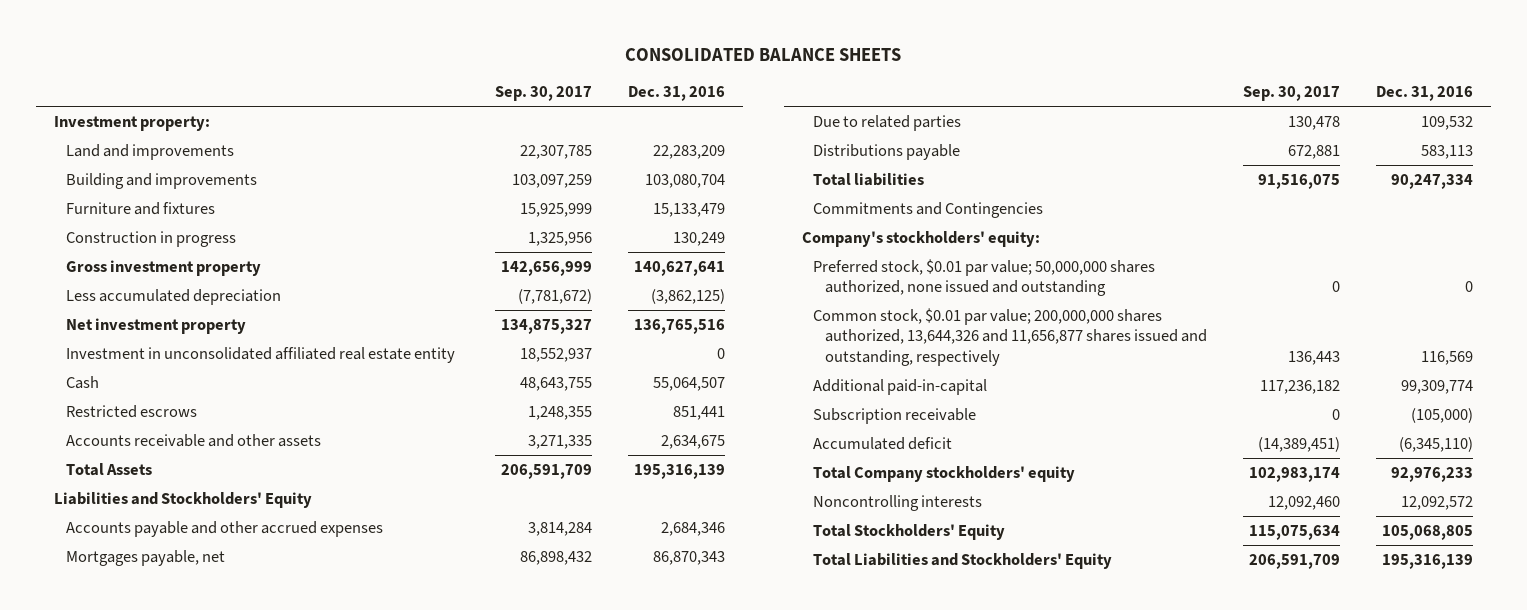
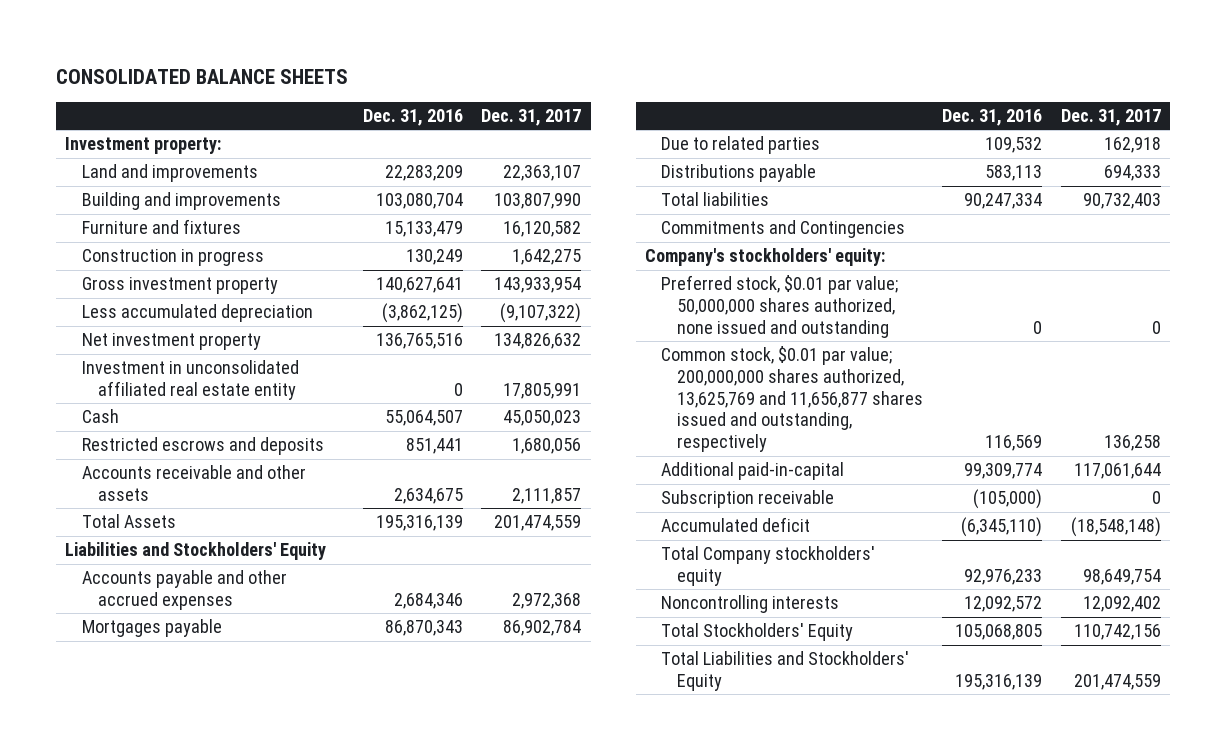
- | Sep. 30, 2017 | Dec. 31, 2016
+ | Dec. 31, 2016 | Dec. 31, 2017
- Restricted escrows | 1,248,355 | 851,441
+ Restricted escrows and deposits | 851,441 | 1,680,056
- Mortgages payable, net | 86,898,432 | 86,870,343
+ Mortgages payable | 86,870,343 | 86,902,784
- Common stock, $0.01 par value; 200,000,000 shares authorized, 13,644,326 and 11,656,877 shares issued and outstanding, respectively | 136,443 | 116,569
+ Common stock, $0.01 par value; 200,000,000 shares authorized, 13,625,769 and 11,656,877 shares issued and outstanding, respectively | 116,569 | 136,258

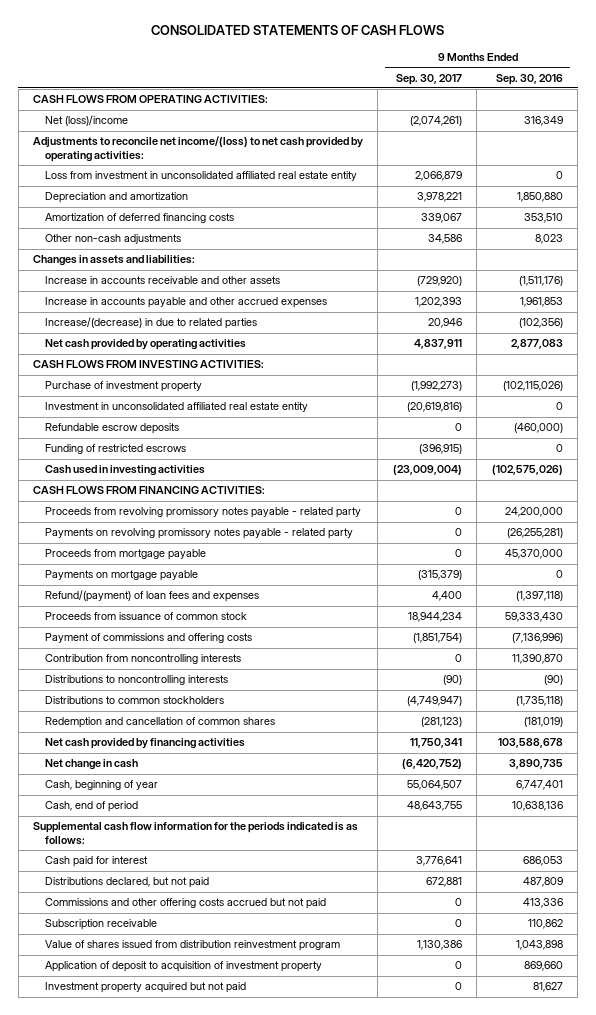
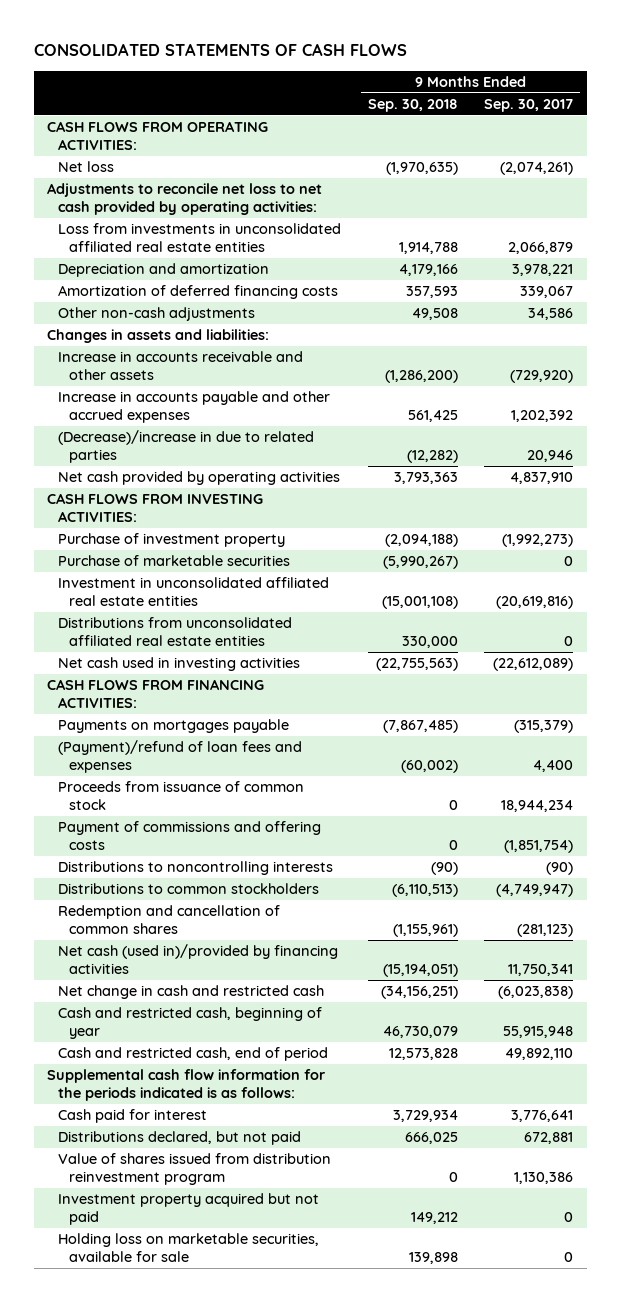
- | 9 Months Ended Sep. 30, 2017 | 9 Months Ended Sep. 30, 2016
+ | 9 Months Ended Sep. 30, 2018 | 9 Months Ended Sep. 30, 2017
- Net (loss)/income | (2,074,261) | 316,349
- Adjustments to reconcile net income/(loss) to net cash provided by operating activities:
- Loss from investment in unconsolidated affiliated real estate entity | 2,066,879 | 0
+ Net loss | (1,970,635) | (2,074,261)
+ Adjustments to reconcile net loss to net cash provided by operating activities:
+ Loss from investments in unconsolidated affiliated real estate entities | 1,914,788 | 2,066,879
- Increase in accounts payable and other accrued expenses | 1,202,393 | 1,961,853
- Increase/(decrease) in due to related parties | 20,946 | (102,356)
- Net cash provided by operating activities | 4,837,911 | 2,877,083
+ Increase in accounts payable and other accrued expenses | 561,425 | 1,202,392
+ (Decrease)/increase in due to related parties | (12,282) | 20,946
+ Net cash provided by operating activities | 3,793,363 | 4,837,910
- Investment in unconsolidated affiliated real estate entity | (20,619,816) | 0
- Refundable escrow deposits | 0 | (460,000)
- Funding of restricted escrows | (396,915) | 0
- Cash used in investing activities | (23,009,004) | (102,575,026)
+ Purchase of marketable securities | (5,990,267) | 0
+ Investment in unconsolidated affiliated real estate entities | (15,001,108) | (20,619,816)
+ Distributions from unconsolidated affiliated real estate entities | 330,000 | 0
+ Net cash used in investing activities | (22,755,563) | (22,612,089)
- Proceeds from revolving promissory notes payable - related party | 0 | 24,200,000
- Payments on revolving promissory notes payable - related party | 0 | (26,255,281)
- Proceeds from mortgage payable | 0 | 45,370,000
- Payments on mortgage payable | (315,379) | 0
- Refund/(payment) of loan fees and expenses | 4,400 | (1,397,118)
+ Payments on mortgages payable | (7,867,485) | (315,379)
+ (Payment)/refund of loan fees and expenses | (60,002) | 4,400
- Contribution from noncontrolling interests | 0 | 11,390,870
- Net cash provided by financing activities | 11,750,341 | 103,588,678
- Net change in cash | (6,420,752) | 3,890,735
- Cash, beginning of year | 55,064,507 | 6,747,401
- Cash, end of period | 48,643,755 | 10,638,136
+ Net cash (used in)/provided by financing activities | (15,194,051) | 11,750,341
+ Net change in cash and restricted cash | (34,156,251) | (6,023,838)
+ Cash and restricted cash, beginning of year | 46,730,079 | 55,915,948
+ Cash and restricted cash, end of period | 12,573,828 | 49,892,110
- Commissions and other offering costs accrued but not paid | 0 | 413,336
- Subscription receivable | 0 | 110,862
- Application of deposit to acquisition of investment property | 0 | 869,660
+ Holding loss on marketable securities, available for sale | 139,898 | 0

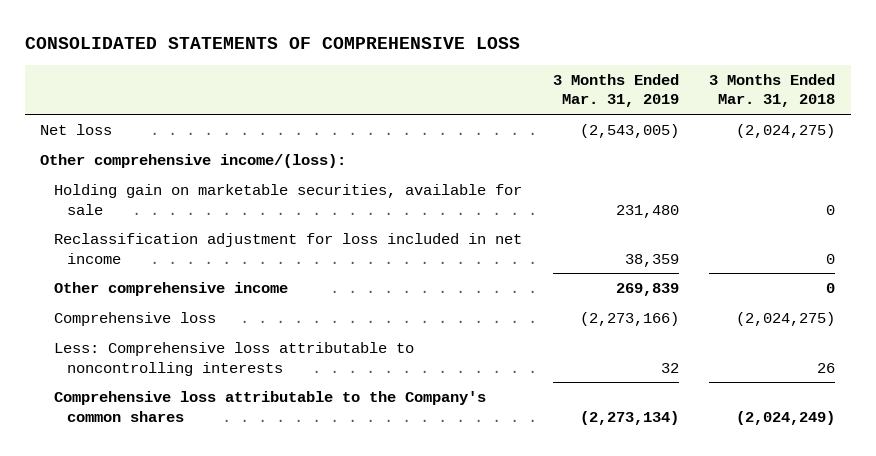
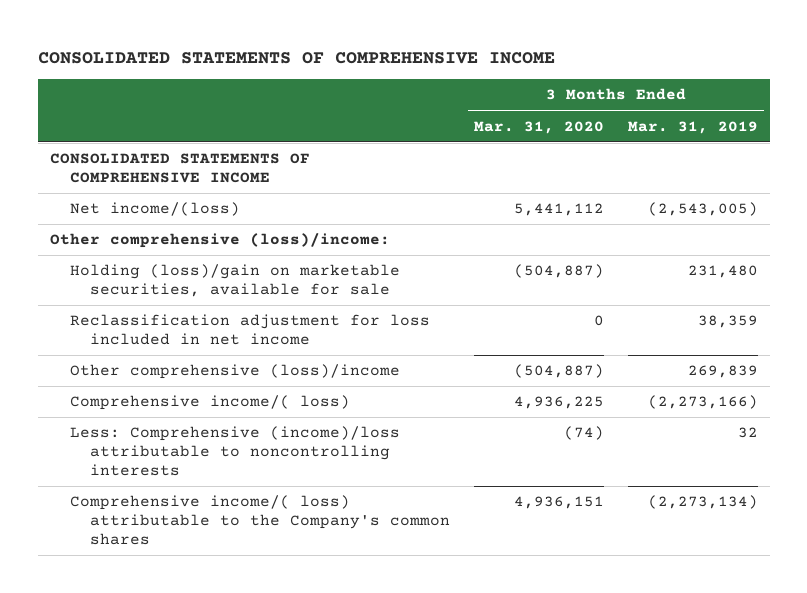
- CONSOLIDATED STATEMENTS OF COMPREHENSIVE LOSS
+ CONSOLIDATED STATEMENTS OF COMPREHENSIVE INCOME
- | 3 Months Ended Mar. 31, 2019 | 3 Months Ended Mar. 31, 2018
+ | 3 Months Ended Mar. 31, 2020 | 3 Months Ended Mar. 31, 2019
- Net loss | (2,543,005) | (2,024,275)
- Other comprehensive income/(loss):
- Holding gain on marketable securities, available for sale | 231,480 | 0
+ CONSOLIDATED STATEMENTS OF COMPREHENSIVE INCOME
+ Net income/(loss) | 5,441,112 | (2,543,005)
+ Other comprehensive (loss)/income:
+ Holding (loss)/gain on marketable securities, available for sale | (504,887) | 231,480
- Other comprehensive income | 269,839 | 0
- Comprehensive loss | (2,273,166) | (2,024,275)
- Less: Comprehensive loss attributable to noncontrolling interests | 32 | 26
- Comprehensive loss attributable to the Company's common shares | (2,273,134) | (2,024,249)
+ Other comprehensive (loss)/income | (504,887) | 269,839
+ Comprehensive income/( loss) | 4,936,225 | (2,273,166)
+ Less: Comprehensive (income)/loss attributable to noncontrolling interests | (74) | 32
+ Comprehensive income/( loss) attributable to the Company's common shares | 4,936,151 | (2,273,134)

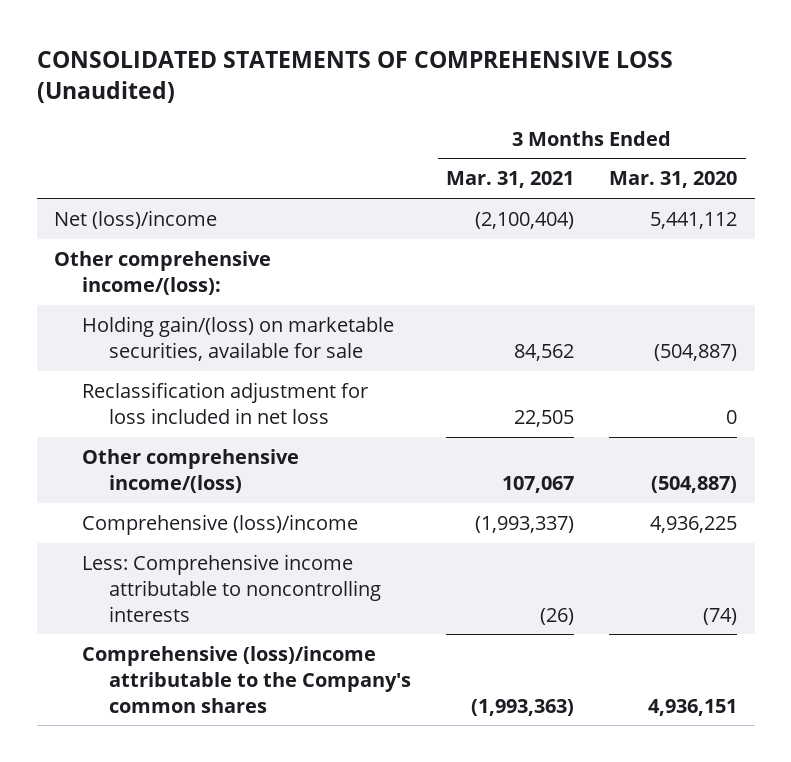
- CONSOLIDATED STATEMENTS OF COMPREHENSIVE INCOME
+ CONSOLIDATED STATEMENTS OF COMPREHENSIVE LOSS (Unaudited)
- | 3 Months Ended Mar. 31, 2020 | 3 Months Ended Mar. 31, 2019
+ | 3 Months Ended Mar. 31, 2021 | 3 Months Ended Mar. 31, 2020
- CONSOLIDATED STATEMENTS OF COMPREHENSIVE INCOME
- Net income/(loss) | 5,441,112 | (2,543,005)
- Other comprehensive (loss)/income:
- Holding (loss)/gain on marketable securities, available for sale | (504,887) | 231,480
- Reclassification adjustment for loss included in net income | 0 | 38,359
- Other comprehensive (loss)/income | (504,887) | 269,839
- Comprehensive income/( loss) | 4,936,225 | (2,273,166)
- Less: Comprehensive (income)/loss attributable to noncontrolling interests | (74) | 32
- Comprehensive income/( loss) attributable to the Company's common shares | 4,936,151 | (2,273,134)
+ Net (loss)/income | (2,100,404) | 5,441,112
+ Other comprehensive income/(loss):
+ Holding gain/(loss) on marketable securities, available for sale | 84,562 | (504,887)
+ Reclassification adjustment for loss included in net loss | 22,505 | 0
+ Other comprehensive income/(loss) | 107,067 | (504,887)
+ Comprehensive (loss)/income | (1,993,337) | 4,936,225
+ Less: Comprehensive income attributable to noncontrolling interests | (26) | (74)
+ Comprehensive (loss)/income attributable to the Company's common shares | (1,993,363) | 4,936,151

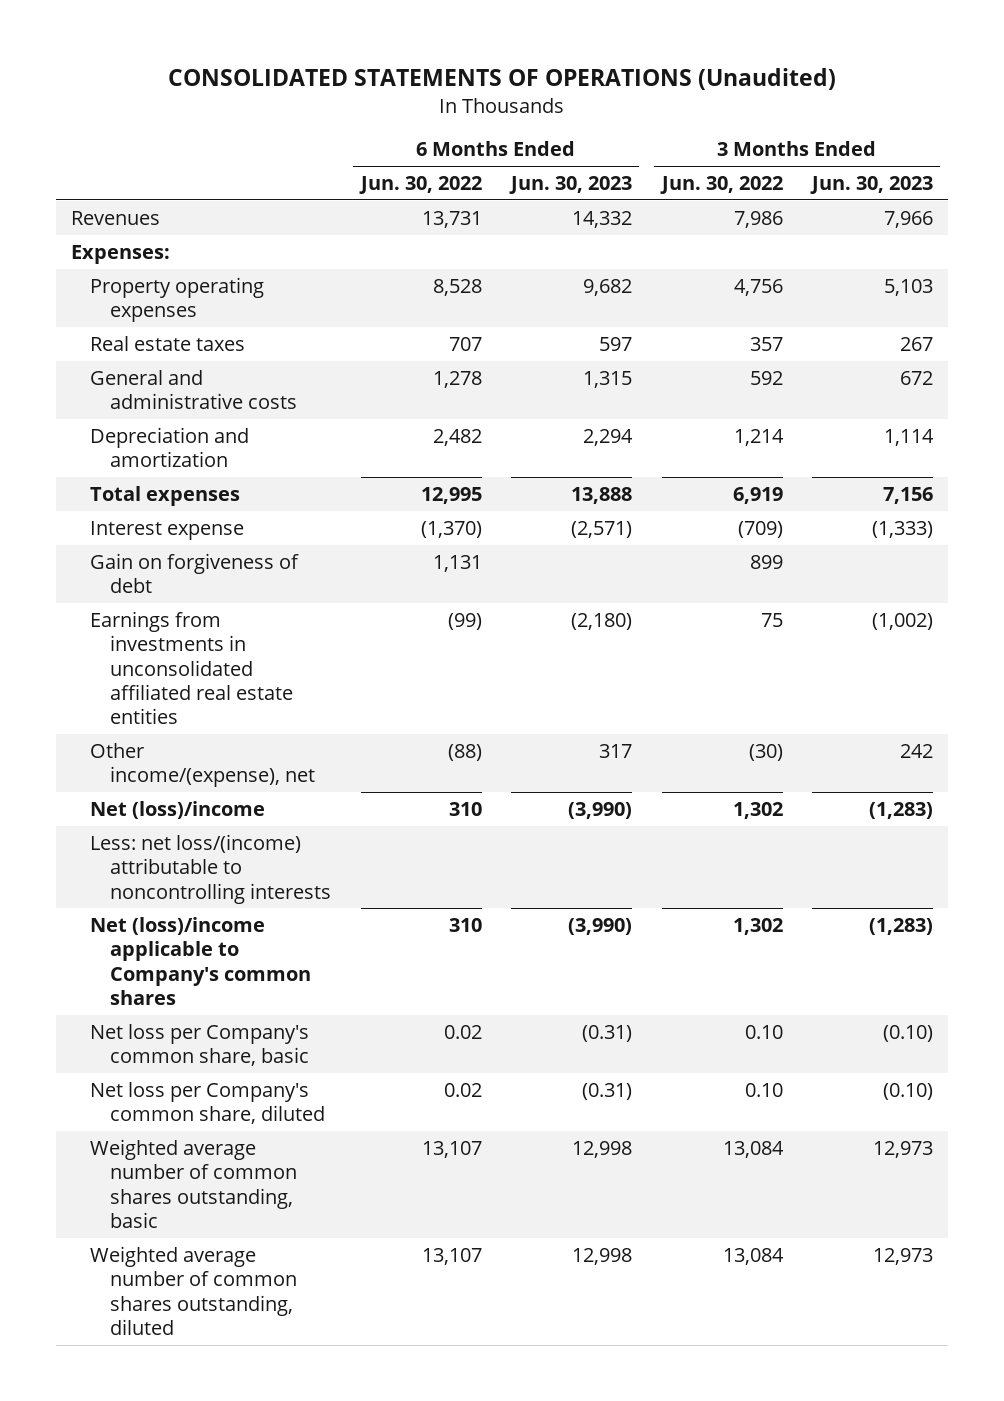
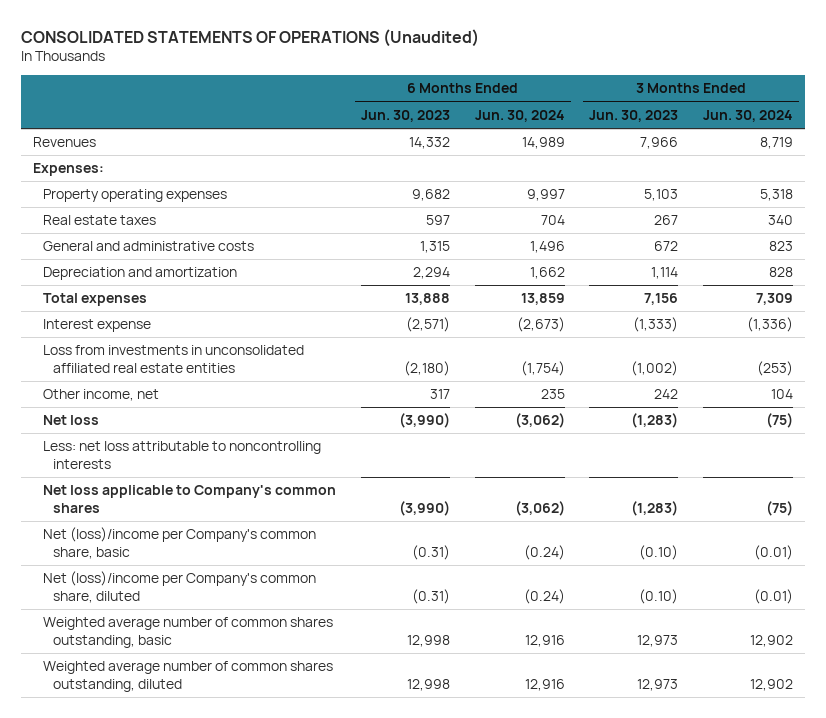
- | 6 Months Ended Jun. 30, 2022 | 6 Months Ended Jun. 30, 2023 | 3 Months Ended Jun. 30, 2022 | 3 Months Ended Jun. 30, 2023
+ | 6 Months Ended Jun. 30, 2023 | 6 Months Ended Jun. 30, 2024 | 3 Months Ended Jun. 30, 2023 | 3 Months Ended Jun. 30, 2024
- Gain on forgiveness of debt | 1,131 | | 899 |
- Earnings from investments in unconsolidated affiliated real estate entities | (99) | (2,180) | 75 | (1,002)
- Other income/(expense), net | (88) | 317 | (30) | 242
- Net (loss)/income | 310 | (3,990) | 1,302 | (1,283)
- Less: net loss/(income) attributable to noncontrolling interests
- Net (loss)/income applicable to Company's common shares | 310 | (3,990) | 1,302 | (1,283)
- Net loss per Company's common share, basic | 0.02 | (0.31) | 0.10 | (0.10)
- Net loss per Company's common share, diluted | 0.02 | (0.31) | 0.10 | (0.10)
+ Loss from investments in unconsolidated affiliated real estate entities | (2,180) | (1,754) | (1,002) | (253)
+ Other income, net | 317 | 235 | 242 | 104
+ Net loss | (3,990) | (3,062) | (1,283) | (75)
+ Less: net loss attributable to noncontrolling interests
+ Net loss applicable to Company's common shares | (3,990) | (3,062) | (1,283) | (75)
+ Net (loss)/income per Company's common share, basic | (0.31) | (0.24) | (0.10) | (0.01)
+ Net (loss)/income per Company's common share, diluted | (0.31) | (0.24) | (0.10) | (0.01)

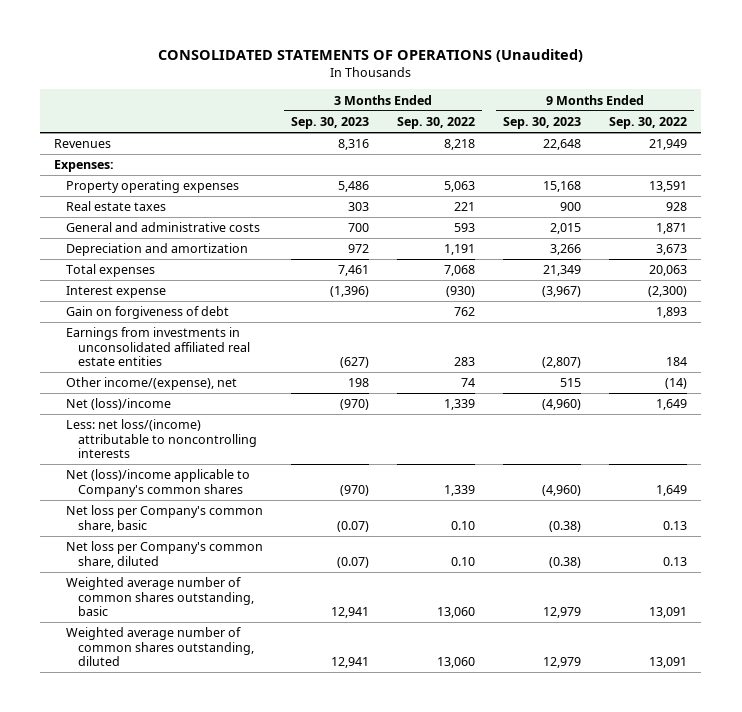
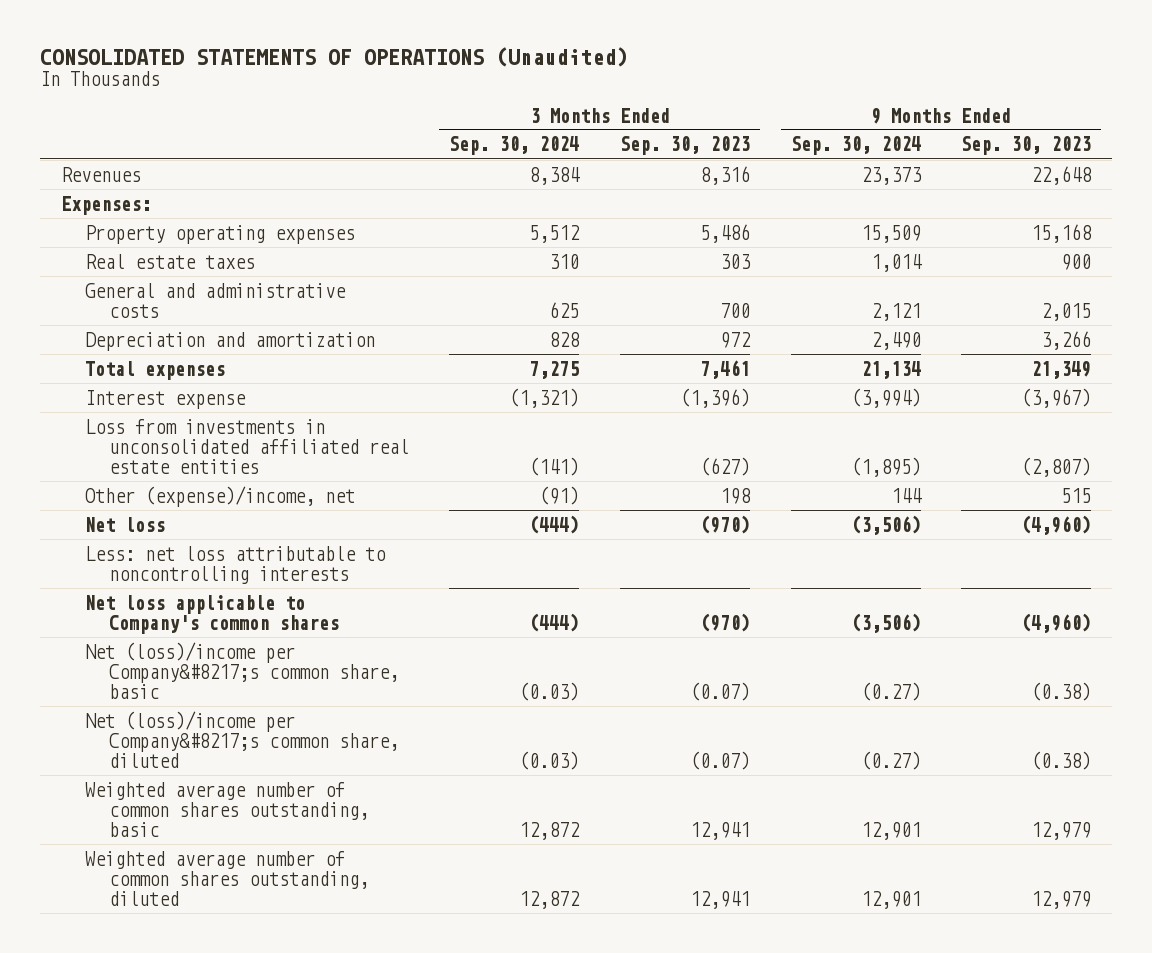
- | 3 Months Ended Sep. 30, 2023 | 3 Months Ended Sep. 30, 2022 | 9 Months Ended Sep. 30, 2023 | 9 Months Ended Sep. 30, 2022
+ | 3 Months Ended Sep. 30, 2024 | 3 Months Ended Sep. 30, 2023 | 9 Months Ended Sep. 30, 2024 | 9 Months Ended Sep. 30, 2023
- Gain on forgiveness of debt | | 762 | | 1,893
- Earnings from investments in unconsolidated affiliated real estate entities | (627) | 283 | (2,807) | 184
- Other income/(expense), net | 198 | 74 | 515 | (14)
- Net (loss)/income | (970) | 1,339 | (4,960) | 1,649
- Less: net loss/(income) attributable to noncontrolling interests
- Net (loss)/income applicable to Company's common shares | (970) | 1,339 | (4,960) | 1,649
- Net loss per Company's common share, basic | (0.07) | 0.10 | (0.38) | 0.13
- Net loss per Company's common share, diluted | (0.07) | 0.10 | (0.38) | 0.13
+ Loss from investments in unconsolidated affiliated real estate entities | (141) | (627) | (1,895) | (2,807)
+ Other (expense)/income, net | (91) | 198 | 144 | 515
+ Net loss | (444) | (970) | (3,506) | (4,960)
+ Less: net loss attributable to noncontrolling interests
+ Net loss applicable to Company's common shares | (444) | (970) | (3,506) | (4,960)
+ Net (loss)/income per Company&#8217;s common share, basic | (0.03) | (0.07) | (0.27) | (0.38)
+ Net (loss)/income per Company&#8217;s common share, diluted | (0.03) | (0.07) | (0.27) | (0.38)

